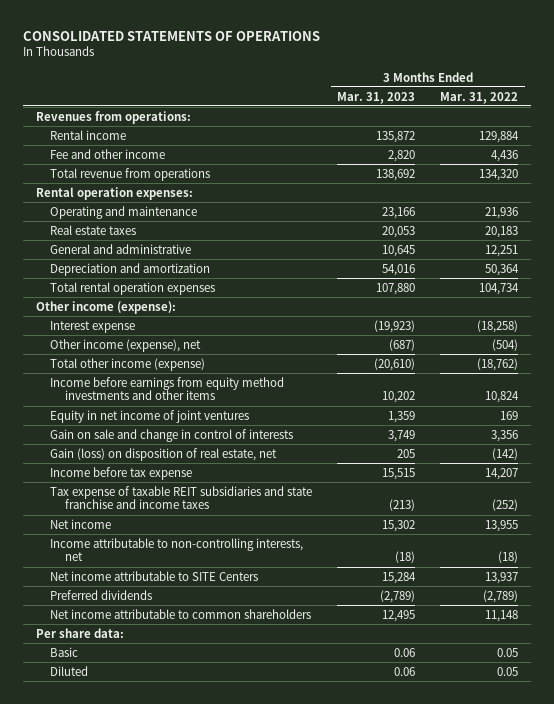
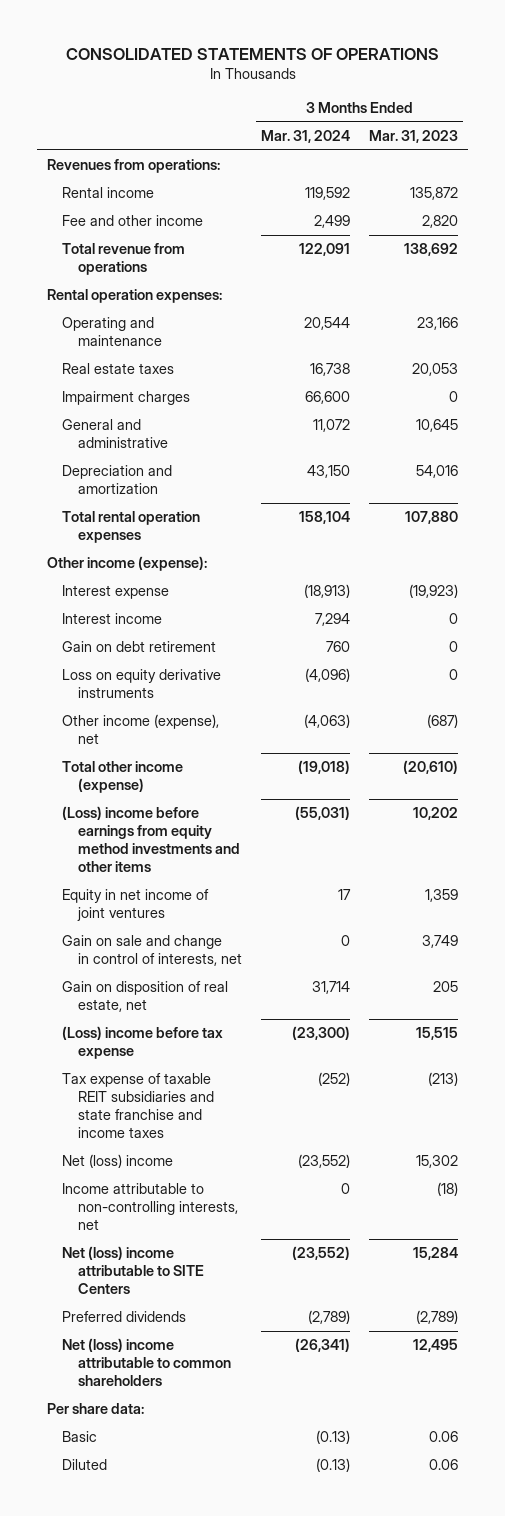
- | 3 Months Ended Mar. 31, 2023 | 3 Months Ended Mar. 31, 2022
+ | 3 Months Ended Mar. 31, 2024 | 3 Months Ended Mar. 31, 2023
+ Impairment charges | 66,600 | 0
+ Interest income | 7,294 | 0
+ Gain on debt retirement | 760 | 0
+ Loss on equity derivative instruments | (4,096) | 0
- Income before earnings from equity method investments and other items | 10,202 | 10,824
+ (Loss) income before earnings from equity method investments and other items | (55,031) | 10,202
- Gain on sale and change in control of interests | 3,749 | 3,356
- Gain (loss) on disposition of real estate, net | 205 | (142)
- Income before tax expense | 15,515 | 14,207
+ Gain on sale and change in control of interests, net | 0 | 3,749
+ Gain on disposition of real estate, net | 31,714 | 205
+ (Loss) income before tax expense | (23,300) | 15,515
- Net income | 15,302 | 13,955
+ Net (loss) income | (23,552) | 15,302
- Net income attributable to SITE Centers | 15,284 | 13,937
+ Net (loss) income attributable to SITE Centers | (23,552) | 15,284
- Net income attributable to common shareholders | 12,495 | 11,148
+ Net (loss) income attributable to common shareholders | (26,341) | 12,495

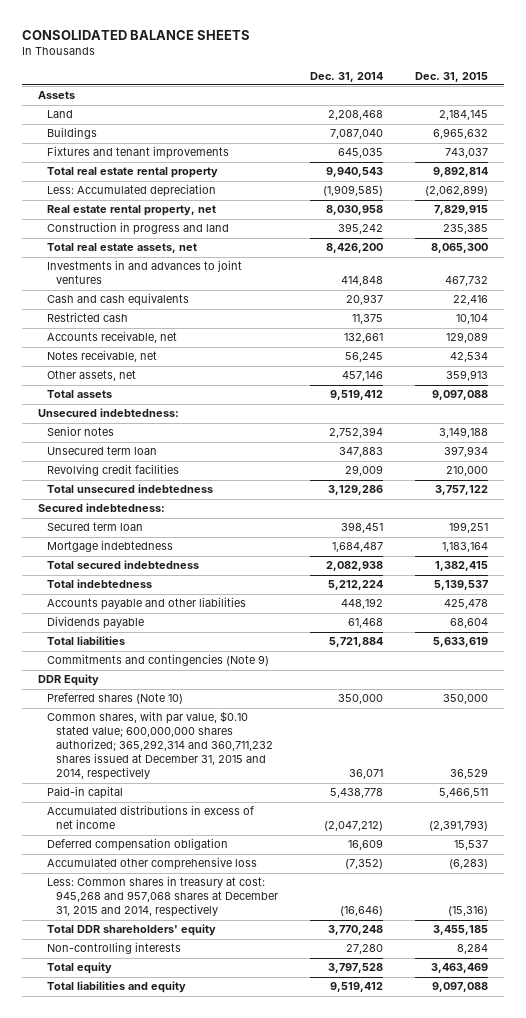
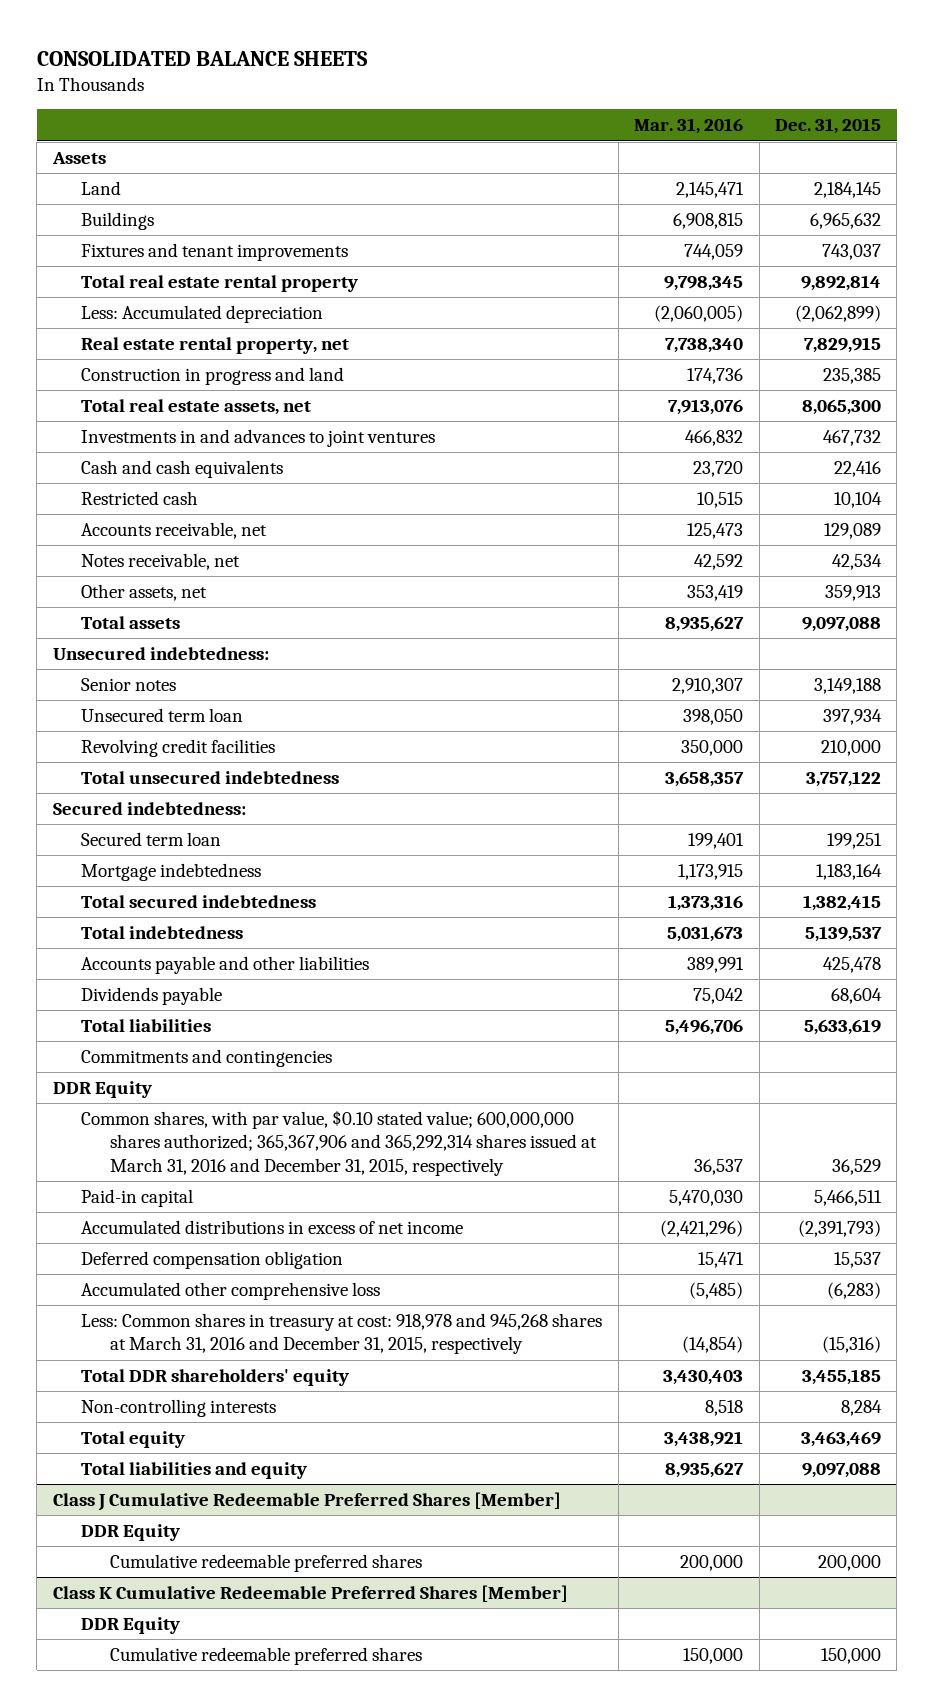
- | Dec. 31, 2014 | Dec. 31, 2015
+ | Mar. 31, 2016 | Dec. 31, 2015
- Commitments and contingencies (Note 9)
+ Commitments and contingencies
- Preferred shares (Note 10) | 350,000 | 350,000
- Common shares, with par value, $0.10 stated value; 600,000,000 shares authorized; 365,292,314 and 360,711,232 shares issued at December 31, 2015 and 2014, respectively | 36,071 | 36,529
+ Common shares, with par value, $0.10 stated value; 600,000,000 shares authorized; 365,367,906 and 365,292,314 shares issued at March 31, 2016 and December 31, 2015, respectively | 36,537 | 36,529
- Less: Common shares in treasury at cost: 945,268 and 957,068 shares at December 31, 2015 and 2014, respectively | (16,646) | (15,316)
+ Less: Common shares in treasury at cost: 918,978 and 945,268 shares at March 31, 2016 and December 31, 2015, respectively | (14,854) | (15,316)
+ Class J Cumulative Redeemable Preferred Shares [Member]
+ DDR Equity
+ Cumulative redeemable preferred shares | 200,000 | 200,000
+ Class K Cumulative Redeemable Preferred Shares [Member]
+ DDR Equity
+ Cumulative redeemable preferred shares | 150,000 | 150,000

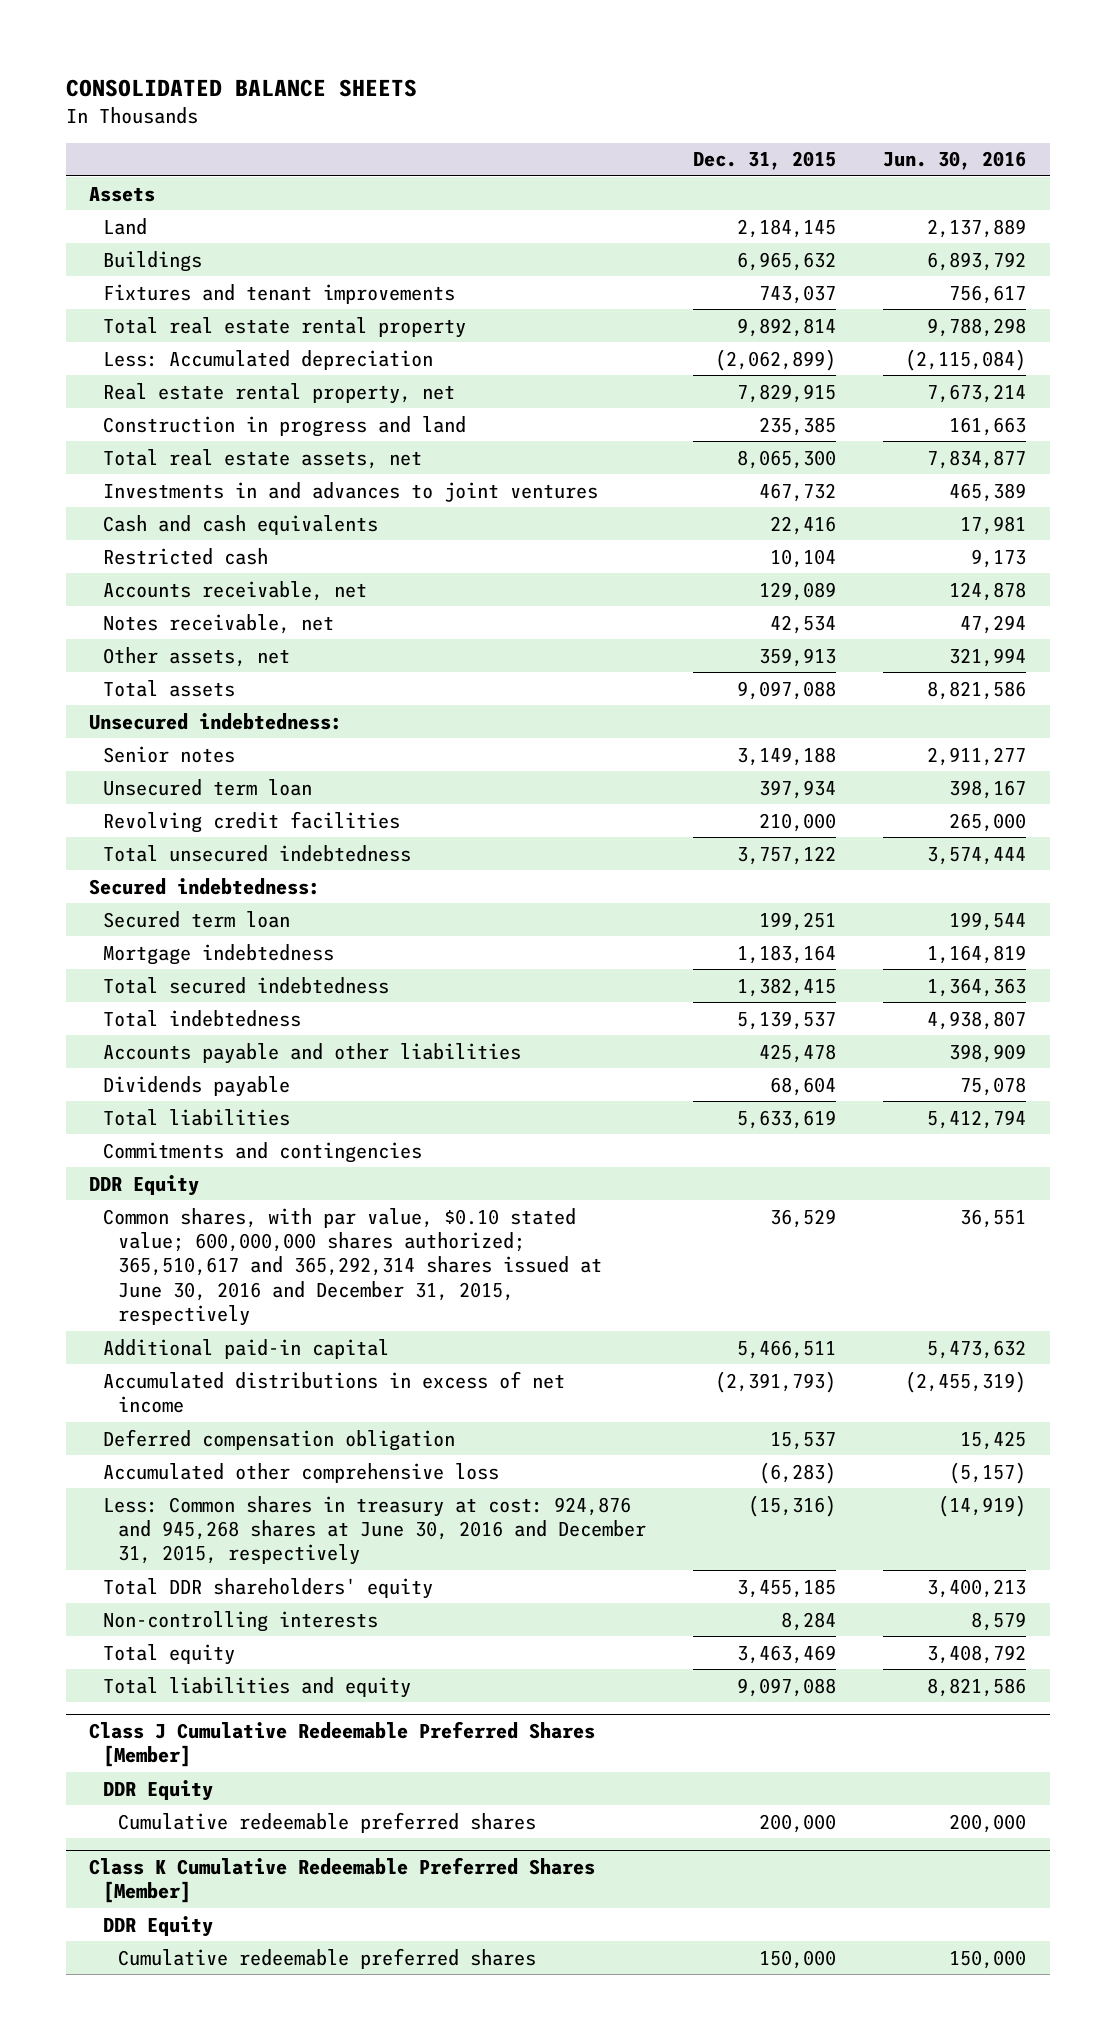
- | Mar. 31, 2016 | Dec. 31, 2015
+ | Dec. 31, 2015 | Jun. 30, 2016
- Common shares, with par value, $0.10 stated value; 600,000,000 shares authorized; 365,367,906 and 365,292,314 shares issued at March 31, 2016 and December 31, 2015, respectively | 36,537 | 36,529
- Paid-in capital | 5,470,030 | 5,466,511
+ Common shares, with par value, $0.10 stated value; 600,000,000 shares authorized; 365,510,617 and 365,292,314 shares issued at June 30, 2016 and December 31, 2015, respectively | 36,529 | 36,551
+ Additional paid-in capital | 5,466,511 | 5,473,632
- Less: Common shares in treasury at cost: 918,978 and 945,268 shares at March 31, 2016 and December 31, 2015, respectively | (14,854) | (15,316)
+ Less: Common shares in treasury at cost: 924,876 and 945,268 shares at June 30, 2016 and December 31, 2015, respectively | (15,316) | (14,919)

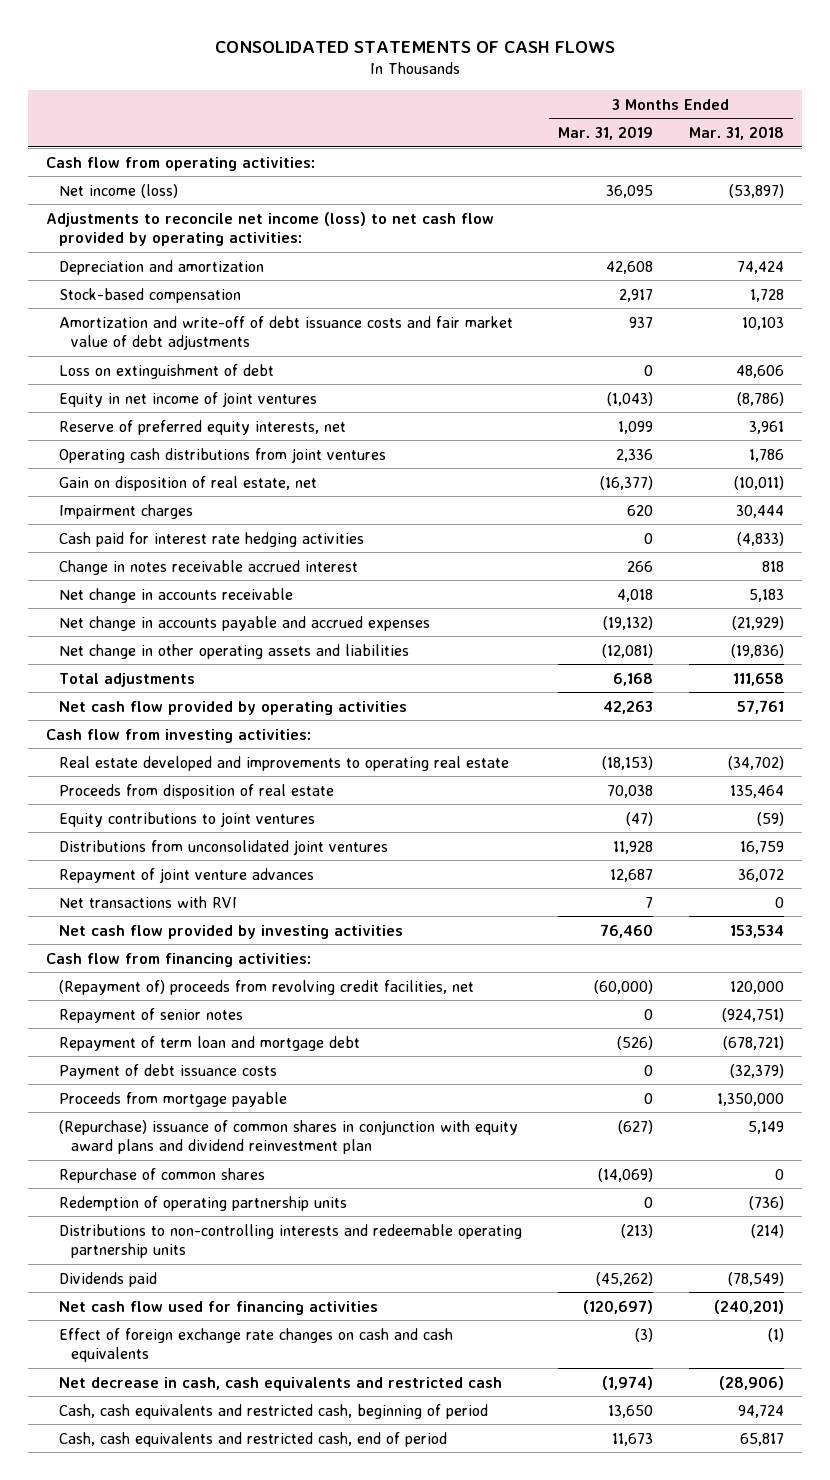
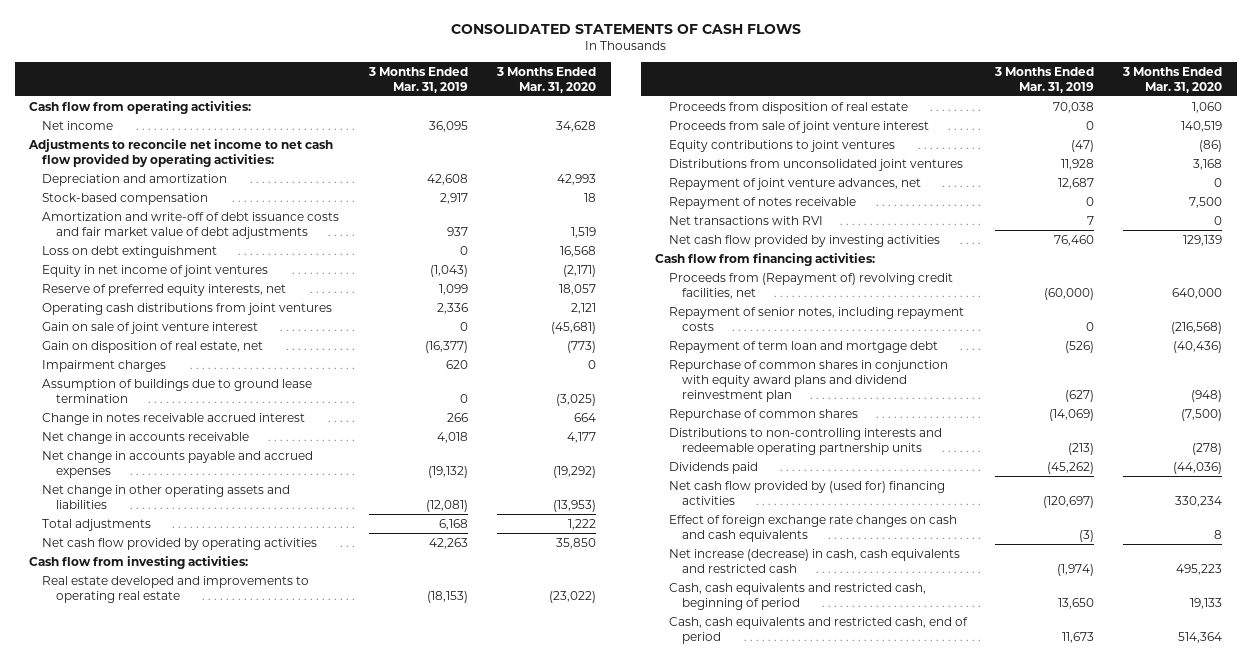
- | 3 Months Ended Mar. 31, 2019 | 3 Months Ended Mar. 31, 2018
+ | 3 Months Ended Mar. 31, 2019 | 3 Months Ended Mar. 31, 2020
- Net income (loss) | 36,095 | (53,897)
- Adjustments to reconcile net income (loss) to net cash flow provided by operating activities:
+ Net income | 36,095 | 34,628
+ Adjustments to reconcile net income to net cash flow provided by operating activities:
- Loss on extinguishment of debt | 0 | 48,606
+ Loss on debt extinguishment | 0 | 16,568
+ Gain on sale of joint venture interest | 0 | (45,681)
- Cash paid for interest rate hedging activities | 0 | (4,833)
+ Assumption of buildings due to ground lease termination | 0 | (3,025)
+ Proceeds from sale of joint venture interest | 0 | 140,519
- Repayment of joint venture advances | 12,687 | 36,072
+ Repayment of joint venture advances, net | 12,687 | 0
+ Repayment of notes receivable | 0 | 7,500
- (Repayment of) proceeds from revolving credit facilities, net | (60,000) | 120,000
- Repayment of senior notes | 0 | (924,751)
+ Proceeds from (Repayment of) revolving credit facilities, net | (60,000) | 640,000
+ Repayment of senior notes, including repayment costs | 0 | (216,568)
- Payment of debt issuance costs | 0 | (32,379)
- Proceeds from mortgage payable | 0 | 1,350,000
- (Repurchase) issuance of common shares in conjunction with equity award plans and dividend reinvestment plan | (627) | 5,149
+ Repurchase of common shares in conjunction with equity award plans and dividend reinvestment plan | (627) | (948)
- Redemption of operating partnership units | 0 | (736)
- Net cash flow used for financing activities | (120,697) | (240,201)
+ Net cash flow provided by (used for) financing activities | (120,697) | 330,234
- Net decrease in cash, cash equivalents and restricted cash | (1,974) | (28,906)
+ Net increase (decrease) in cash, cash equivalents and restricted cash | (1,974) | 495,223

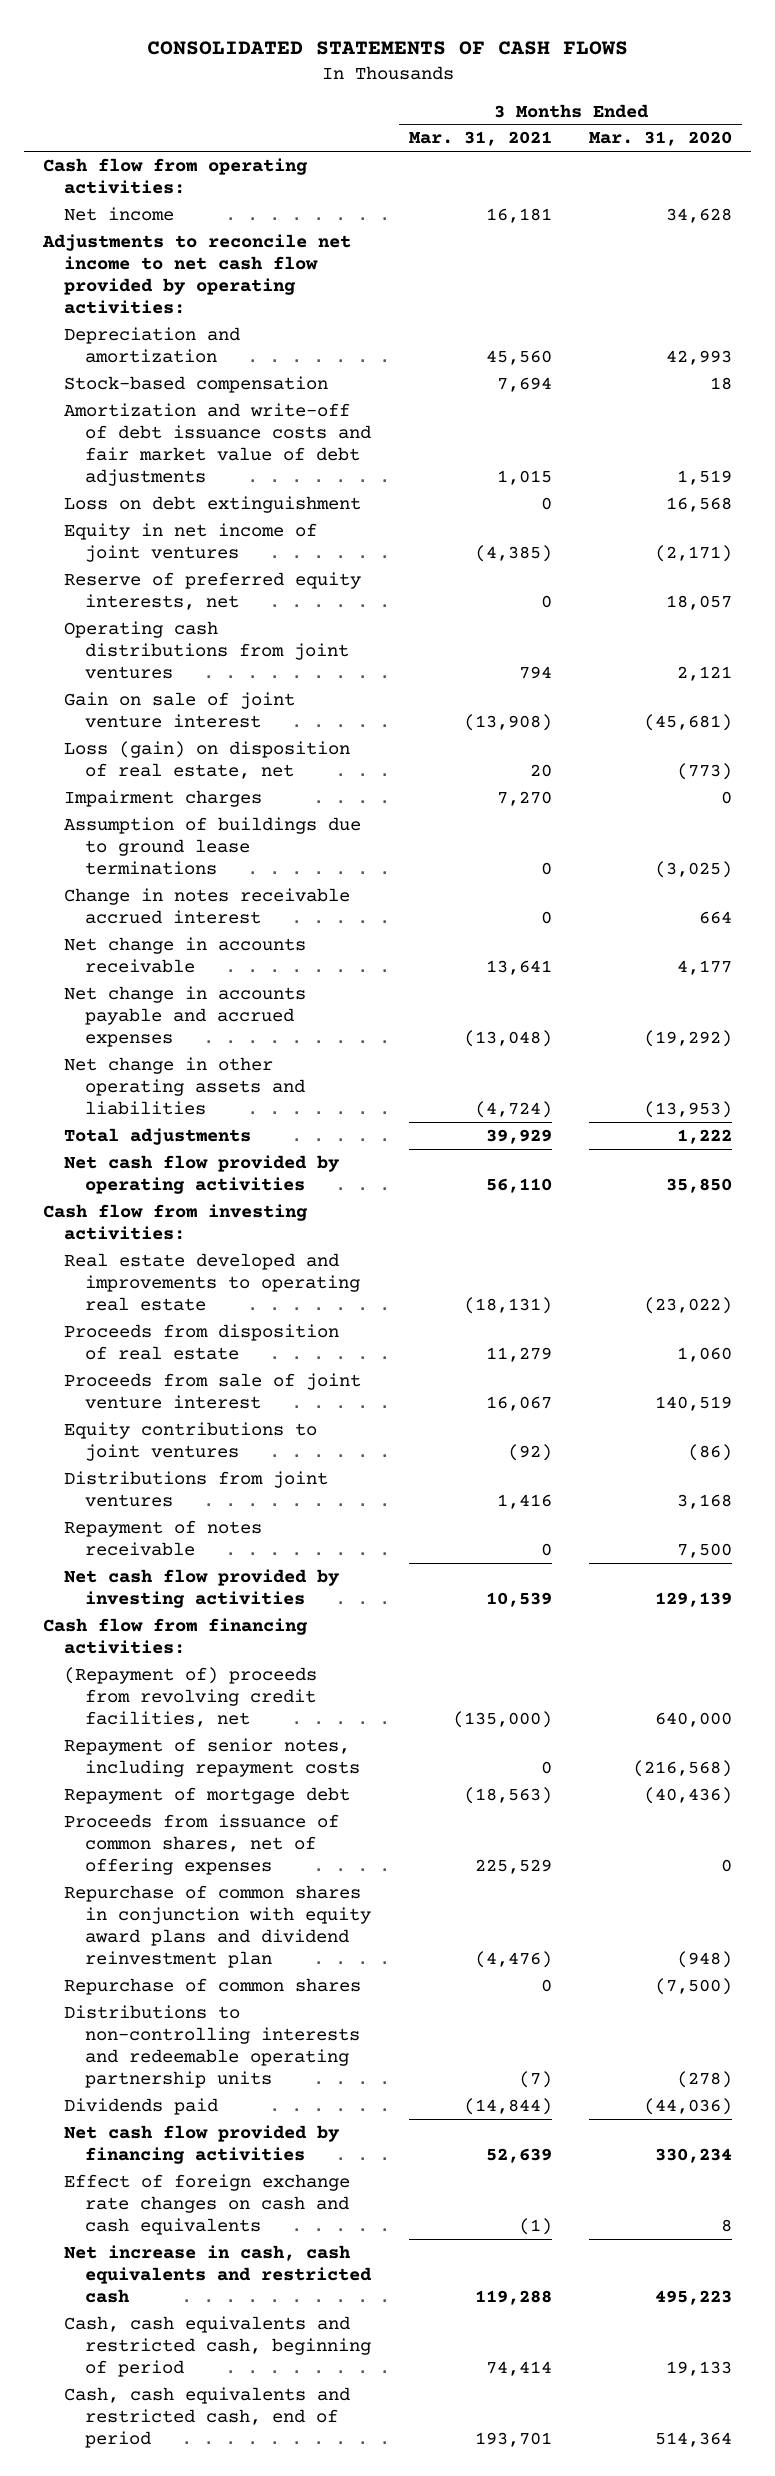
- | 3 Months Ended Mar. 31, 2019 | 3 Months Ended Mar. 31, 2020
+ | 3 Months Ended Mar. 31, 2021 | 3 Months Ended Mar. 31, 2020
- Gain on disposition of real estate, net | (16,377) | (773)
+ Loss (gain) on disposition of real estate, net | 20 | (773)
- Assumption of buildings due to ground lease termination | 0 | (3,025)
+ Assumption of buildings due to ground lease terminations | 0 | (3,025)
- Distributions from unconsolidated joint ventures | 11,928 | 3,168
- Repayment of joint venture advances, net | 12,687 | 0
+ Distributions from joint ventures | 1,416 | 3,168
- Net transactions with RVI | 7 | 0
- Proceeds from (Repayment of) revolving credit facilities, net | (60,000) | 640,000
+ (Repayment of) proceeds from revolving credit facilities, net | (135,000) | 640,000
- Repayment of term loan and mortgage debt | (526) | (40,436)
+ Repayment of mortgage debt | (18,563) | (40,436)
+ Proceeds from issuance of common shares, net of offering expenses | 225,529 | 0
- Net cash flow provided by (used for) financing activities | (120,697) | 330,234
+ Net cash flow provided by financing activities | 52,639 | 330,234
- Net increase (decrease) in cash, cash equivalents and restricted cash | (1,974) | 495,223
+ Net increase in cash, cash equivalents and restricted cash | 119,288 | 495,223

